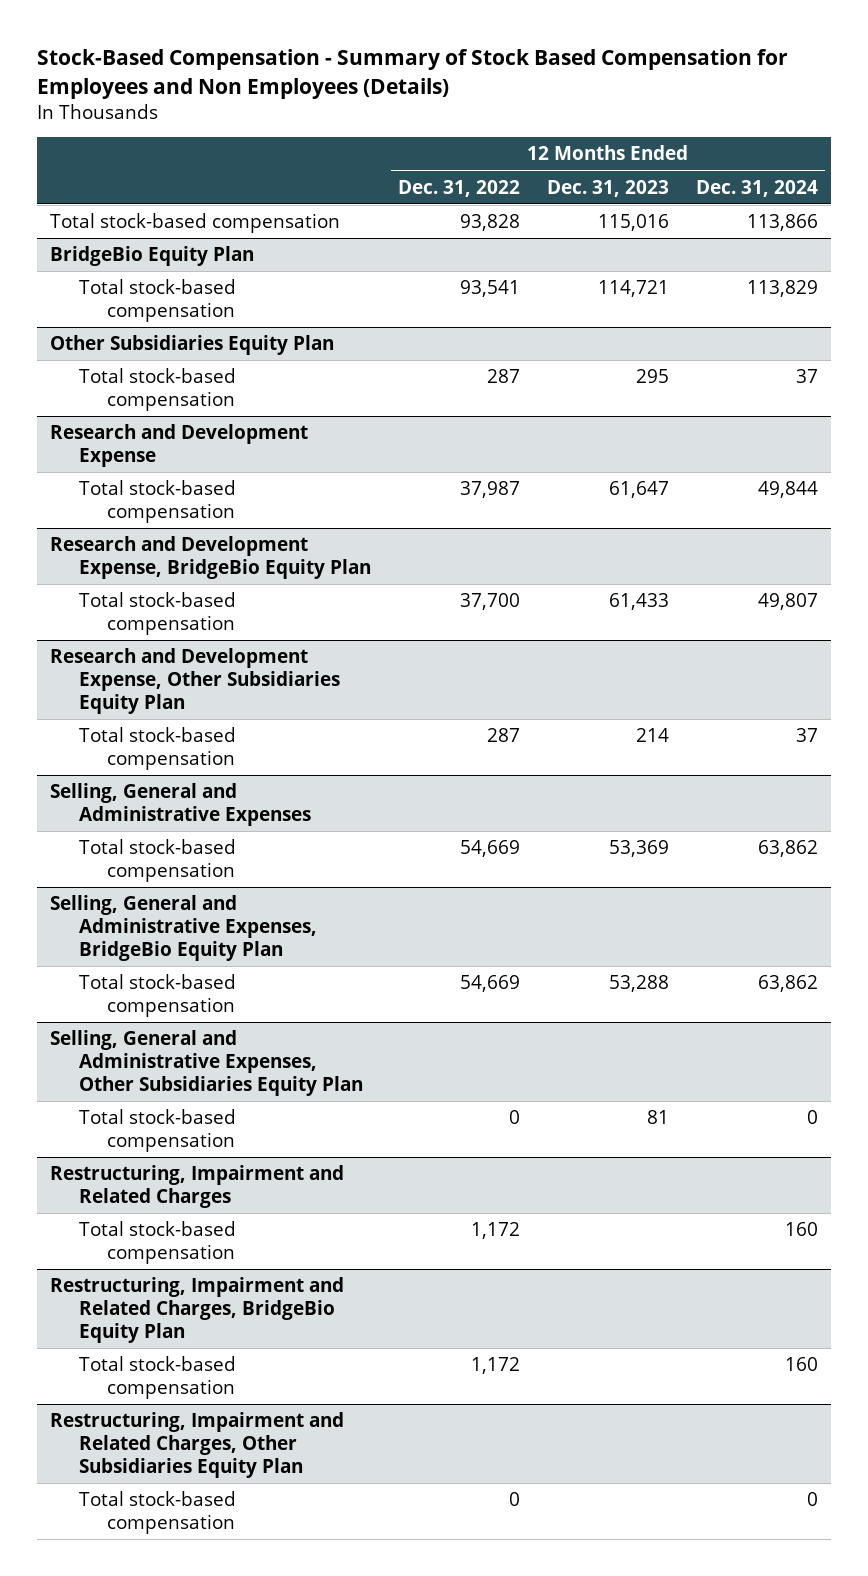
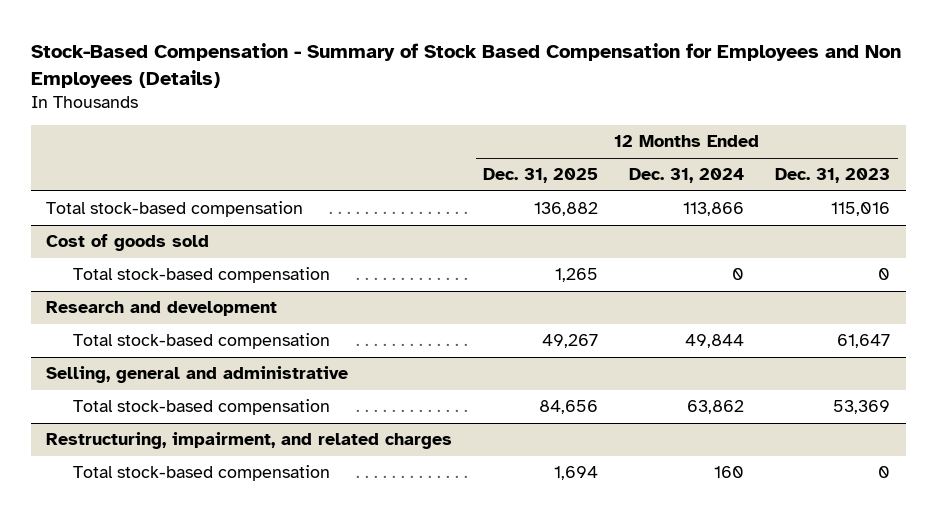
- | 12 Months Ended Dec. 31, 2022 | 12 Months Ended Dec. 31, 2023 | 12 Months Ended Dec. 31, 2024
+ | 12 Months Ended Dec. 31, 2025 | 12 Months Ended Dec. 31, 2024 | 12 Months Ended Dec. 31, 2023
- BridgeBio Equity Plan
- Total stock-based compensation | 93,541 | 114,721 | 113,829
- Other Subsidiaries Equity Plan
- Total stock-based compensation | 287 | 295 | 37
- Research and Development Expense
+ Cost of goods sold
+ Total stock-based compensation | 1,265 | 0 | 0
+ Research and development
- Research and Development Expense, BridgeBio Equity Plan
- Total stock-based compensation | 37,700 | 61,433 | 49,807
- Research and Development Expense, Other Subsidiaries Equity Plan
- Total stock-based compensation | 287 | 214 | 37
- Selling, General and Administrative Expenses
+ Selling, general and administrative
- Selling, General and Administrative Expenses, BridgeBio Equity Plan
- Total stock-based compensation | 54,669 | 53,288 | 63,862
- Selling, General and Administrative Expenses, Other Subsidiaries Equity Plan
- Total stock-based compensation | 0 | 81 | 0
- Restructuring, Impairment and Related Charges
- Total stock-based compensation | 1,172 | | 160
- Restructuring, Impairment and Related Charges, BridgeBio Equity Plan
- Total stock-based compensation | 1,172 | | 160
- Restructuring, Impairment and Related Charges, Other Subsidiaries Equity Plan
- Total stock-based compensation | 0 | | 0
+ Restructuring, impairment, and related charges
+ Total stock-based compensation | 1,694 | 160 | 0

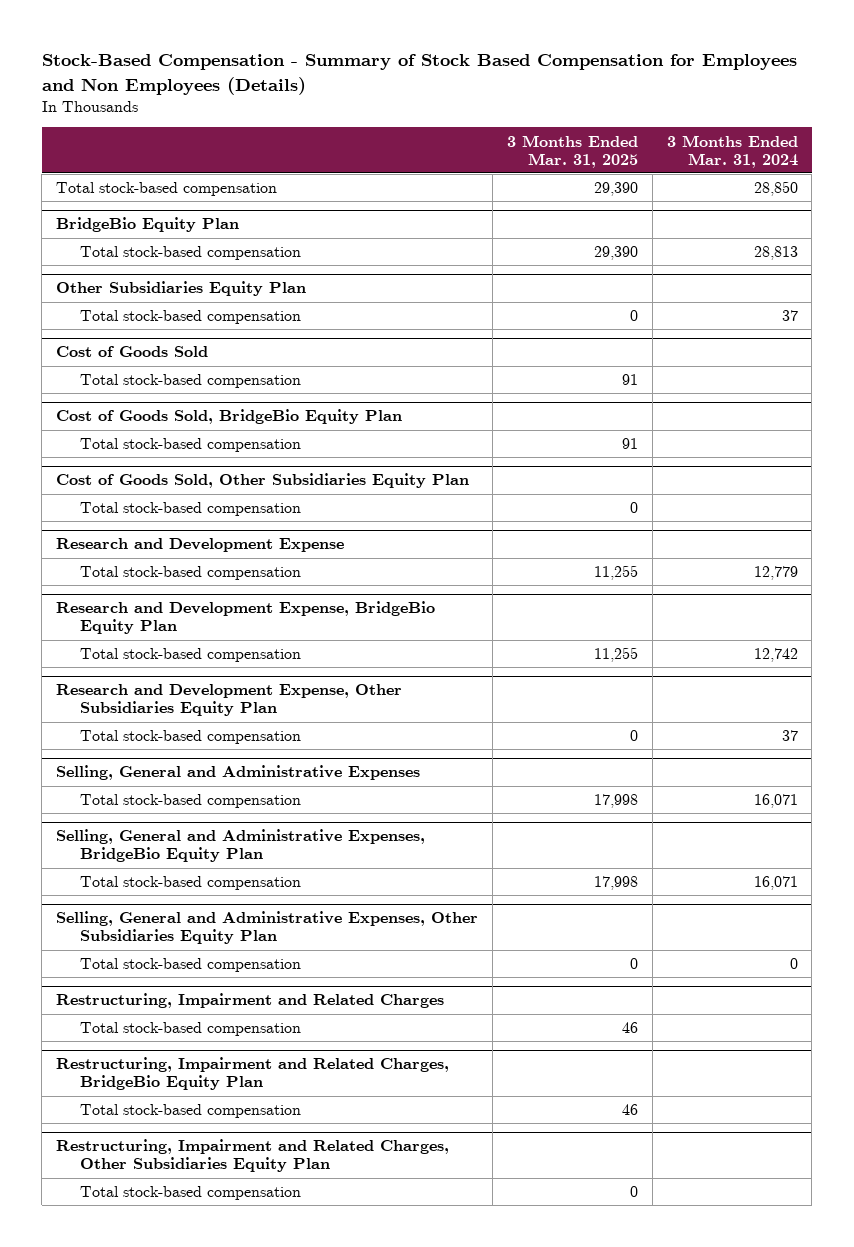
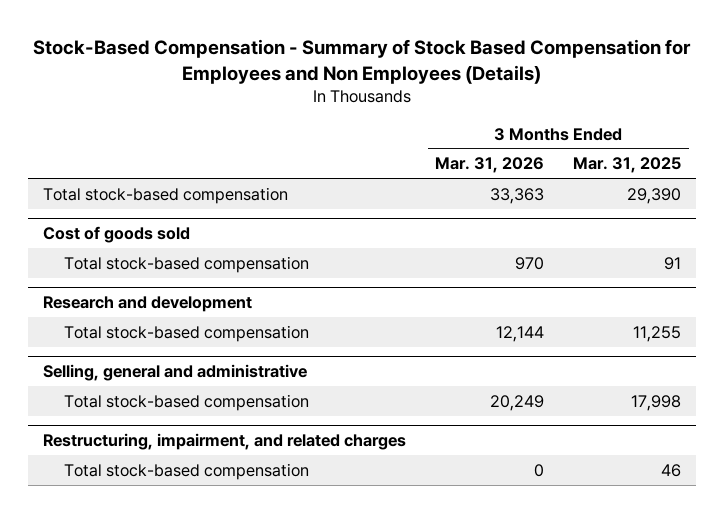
- | 3 Months Ended Mar. 31, 2025 | 3 Months Ended Mar. 31, 2024
+ | 3 Months Ended Mar. 31, 2026 | 3 Months Ended Mar. 31, 2025
- BridgeBio Equity Plan
- Total stock-based compensation | 29,390 | 28,813
- Other Subsidiaries Equity Plan
- Total stock-based compensation | 0 | 37
- Cost of Goods Sold
- Total stock-based compensation | 91 |
- Cost of Goods Sold, BridgeBio Equity Plan
+ Cost of goods sold
- Cost of Goods Sold, Other Subsidiaries Equity Plan
- Total stock-based compensation | 0 |
- Research and Development Expense
- Total stock-based compensation | 11,255 | 12,779
- Research and Development Expense, BridgeBio Equity Plan
+ Research and development
- Research and Development Expense, Other Subsidiaries Equity Plan
- Total stock-based compensation | 0 | 37
- Selling, General and Administrative Expenses
- Total stock-based compensation | 17,998 | 16,071
- Selling, General and Administrative Expenses, BridgeBio Equity Plan
+ Selling, general and administrative
- Selling, General and Administrative Expenses, Other Subsidiaries Equity Plan
- Total stock-based compensation | 0 | 0
- Restructuring, Impairment and Related Charges
- Total stock-based compensation | 46 |
- Restructuring, Impairment and Related Charges, BridgeBio Equity Plan
+ Restructuring, impairment, and related charges
- Restructuring, Impairment and Related Charges, Other Subsidiaries Equity Plan
- Total stock-based compensation | 0 |

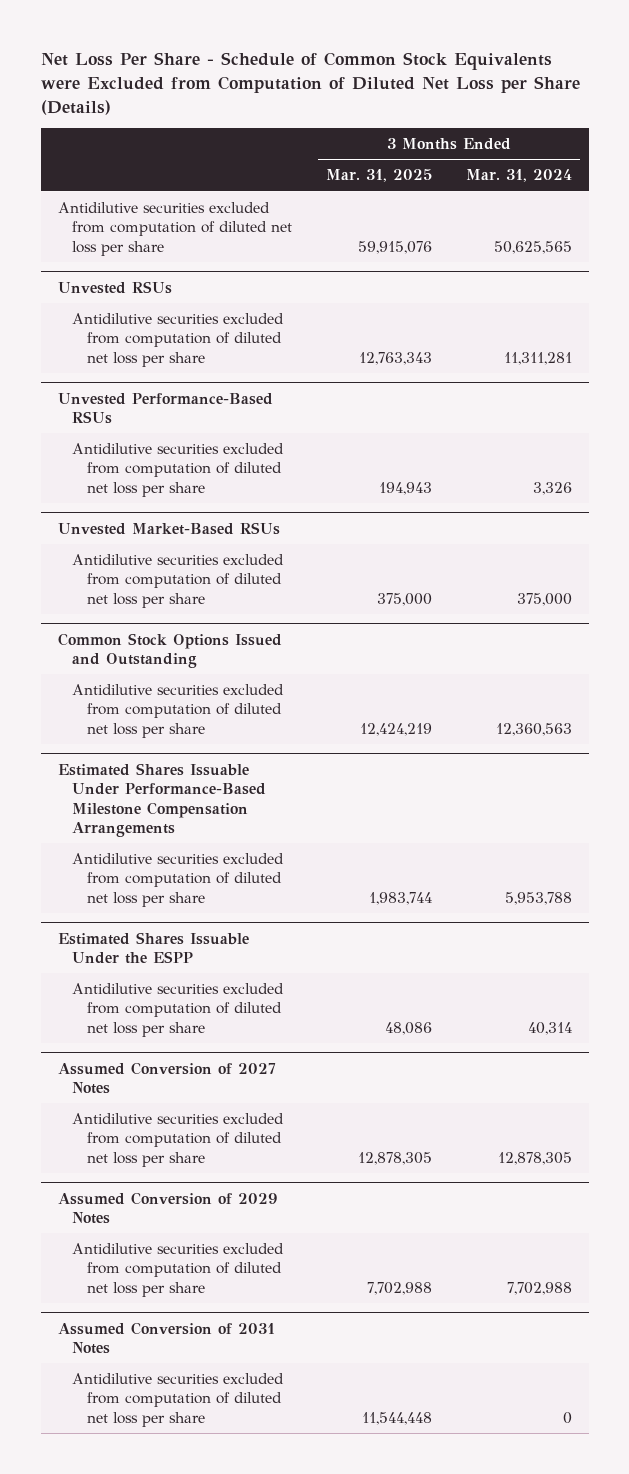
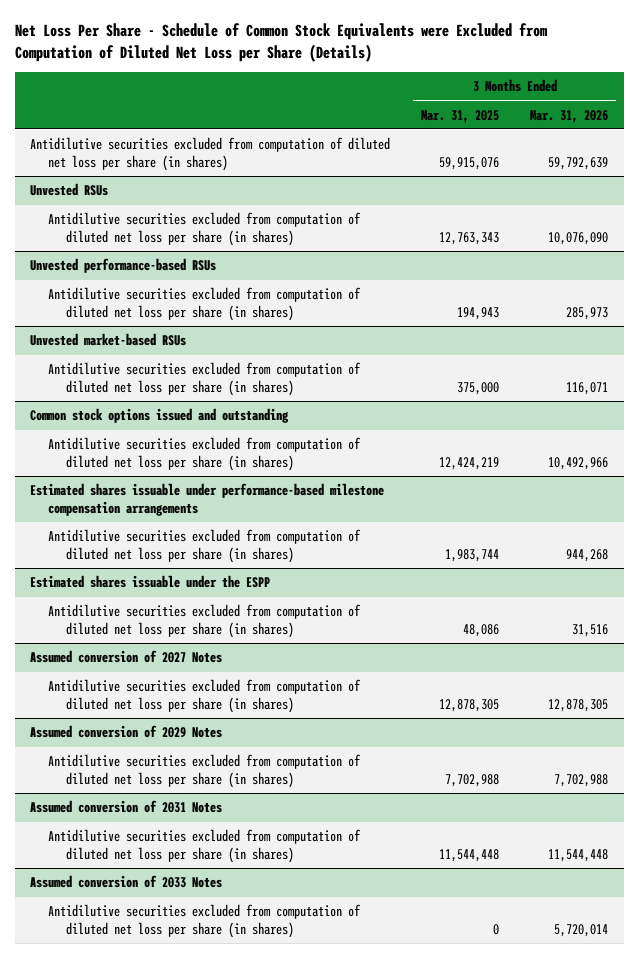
- | 3 Months Ended Mar. 31, 2025 | 3 Months Ended Mar. 31, 2024
+ | 3 Months Ended Mar. 31, 2025 | 3 Months Ended Mar. 31, 2026
- Antidilutive securities excluded from computation of diluted net loss per share | 59,915,076 | 50,625,565
+ Antidilutive securities excluded from computation of diluted net loss per share (in shares) | 59,915,076 | 59,792,639
@ Unvested RSUs
- Antidilutive securities excluded from computation of diluted net loss per share | 12,763,343 | 11,311,281
- Unvested Performance-Based RSUs
- Antidilutive securities excluded from computation of diluted net loss per share | 194,943 | 3,326
- Unvested Market-Based RSUs
- Antidilutive securities excluded from computation of diluted net loss per share | 375,000 | 375,000
- Common Stock Options Issued and Outstanding
- Antidilutive securities excluded from computation of diluted net loss per share | 12,424,219 | 12,360,563
- Estimated Shares Issuable Under Performance-Based Milestone Compensation Arrangements
- Antidilutive securities excluded from computation of diluted net loss per share | 1,983,744 | 5,953,788
- Estimated Shares Issuable Under the ESPP
- Antidilutive securities excluded from computation of diluted net loss per share | 48,086 | 40,314
- Assumed Conversion of 2027 Notes
- Antidilutive securities excluded from computation of diluted net loss per share | 12,878,305 | 12,878,305
- Assumed Conversion of 2029 Notes
- Antidilutive securities excluded from computation of diluted net loss per share | 7,702,988 | 7,702,988
- Assumed Conversion of 2031 Notes
- Antidilutive securities excluded from computation of diluted net loss per share | 11,544,448 | 0
@ Unvested RSUs
+ Antidilutive securities excluded from computation of diluted net loss per share (in shares) | 12,763,343 | 10,076,090
+ Unvested performance-based RSUs
+ Antidilutive securities excluded from computation of diluted net loss per share (in shares) | 194,943 | 285,973
+ Unvested market-based RSUs
+ Antidilutive securities excluded from computation of diluted net loss per share (in shares) | 375,000 | 116,071
+ Common stock options issued and outstanding
+ Antidilutive securities excluded from computation of diluted net loss per share (in shares) | 12,424,219 | 10,492,966
+ Estimated shares issuable under performance-based milestone compensation arrangements
+ Antidilutive securities excluded from computation of diluted net loss per share (in shares) | 1,983,744 | 944,268
+ Estimated shares issuable under the ESPP
+ Antidilutive securities excluded from computation of diluted net loss per share (in shares) | 48,086 | 31,516
+ Assumed conversion of 2027 Notes
+ Antidilutive securities excluded from computation of diluted net loss per share (in shares) | 12,878,305 | 12,878,305
+ Assumed conversion of 2029 Notes
+ Antidilutive securities excluded from computation of diluted net loss per share (in shares) | 7,702,988 | 7,702,988
+ Assumed conversion of 2031 Notes
+ Antidilutive securities excluded from computation of diluted net loss per share (in shares) | 11,544,448 | 11,544,448
+ Assumed conversion of 2033 Notes
+ Antidilutive securities excluded from computation of diluted net loss per share (in shares) | 0 | 5,720,014

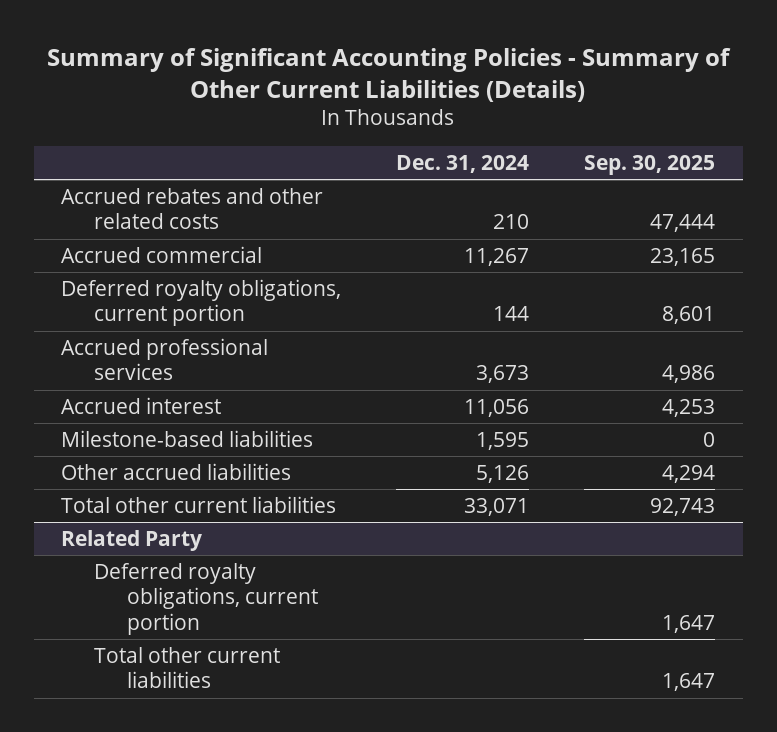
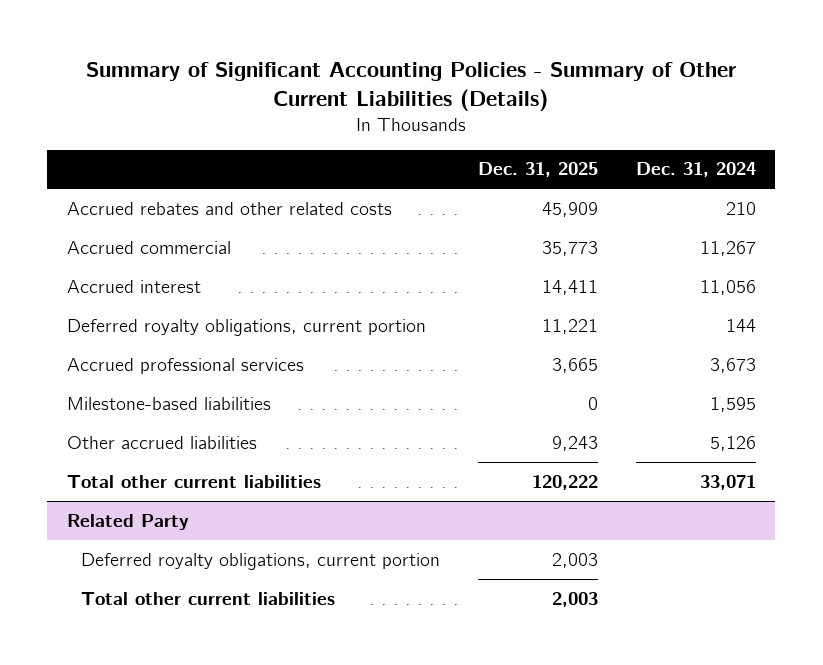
- | Dec. 31, 2024 | Sep. 30, 2025
+ | Dec. 31, 2025 | Dec. 31, 2024
moved up: Accrued interest | 14,411 | 11,056

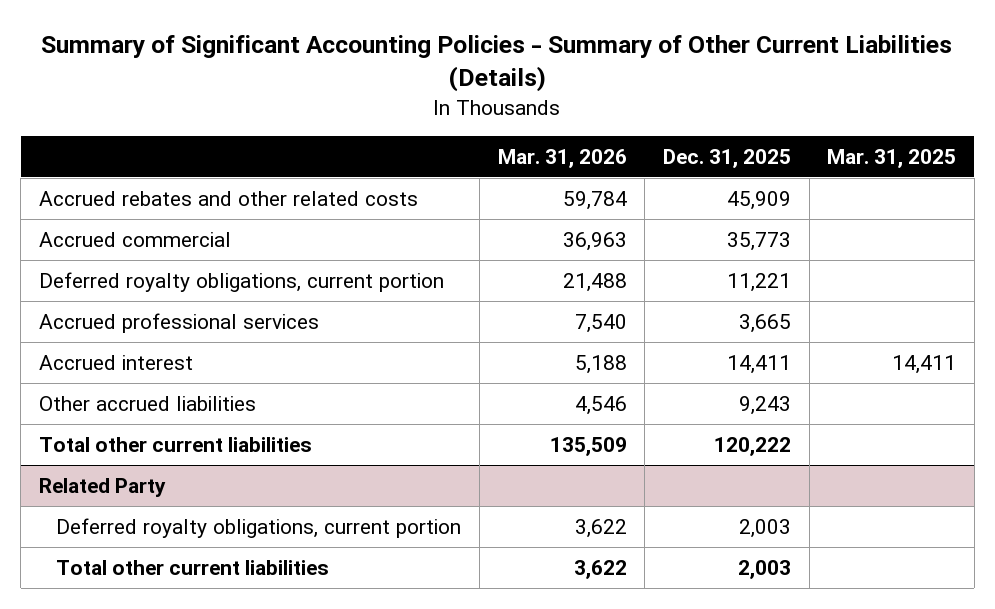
- | Dec. 31, 2025 | Dec. 31, 2024
+ | Mar. 31, 2026 | Dec. 31, 2025 | Mar. 31, 2025
- Milestone-based liabilities | 0 | 1,595
moved down: Accrued interest | 5,188 | 14,411 | 14,411

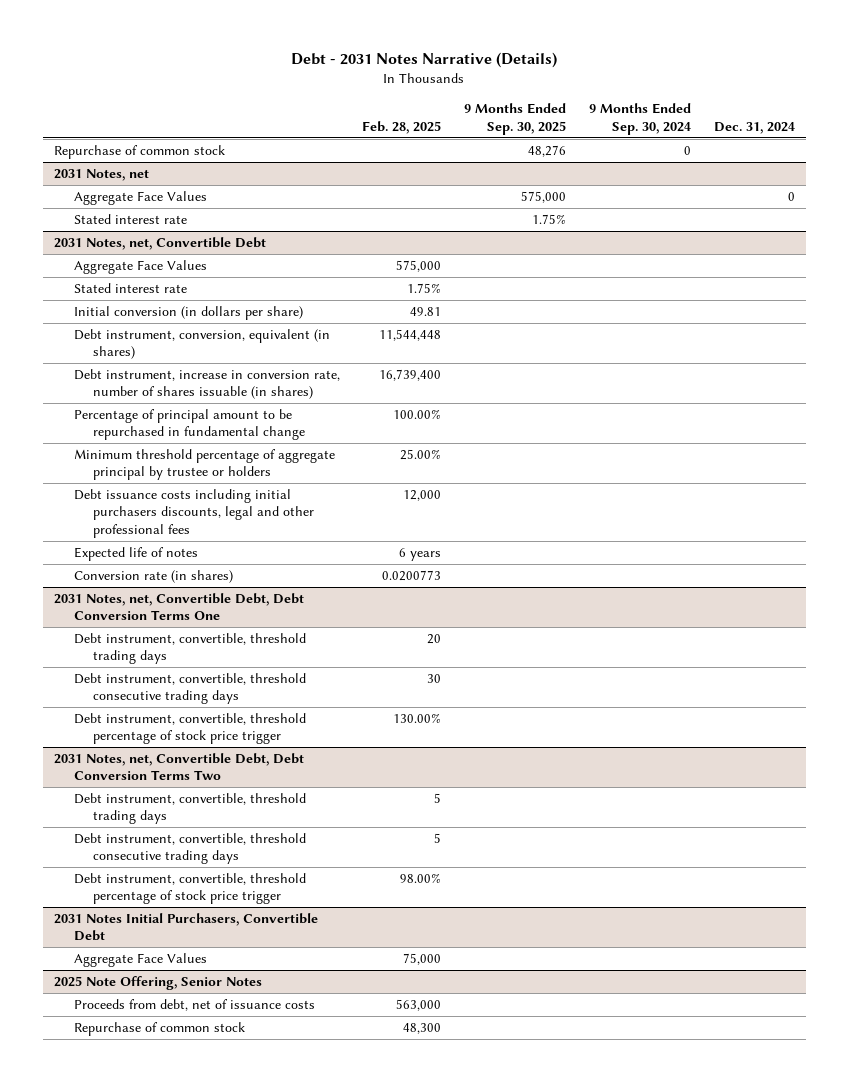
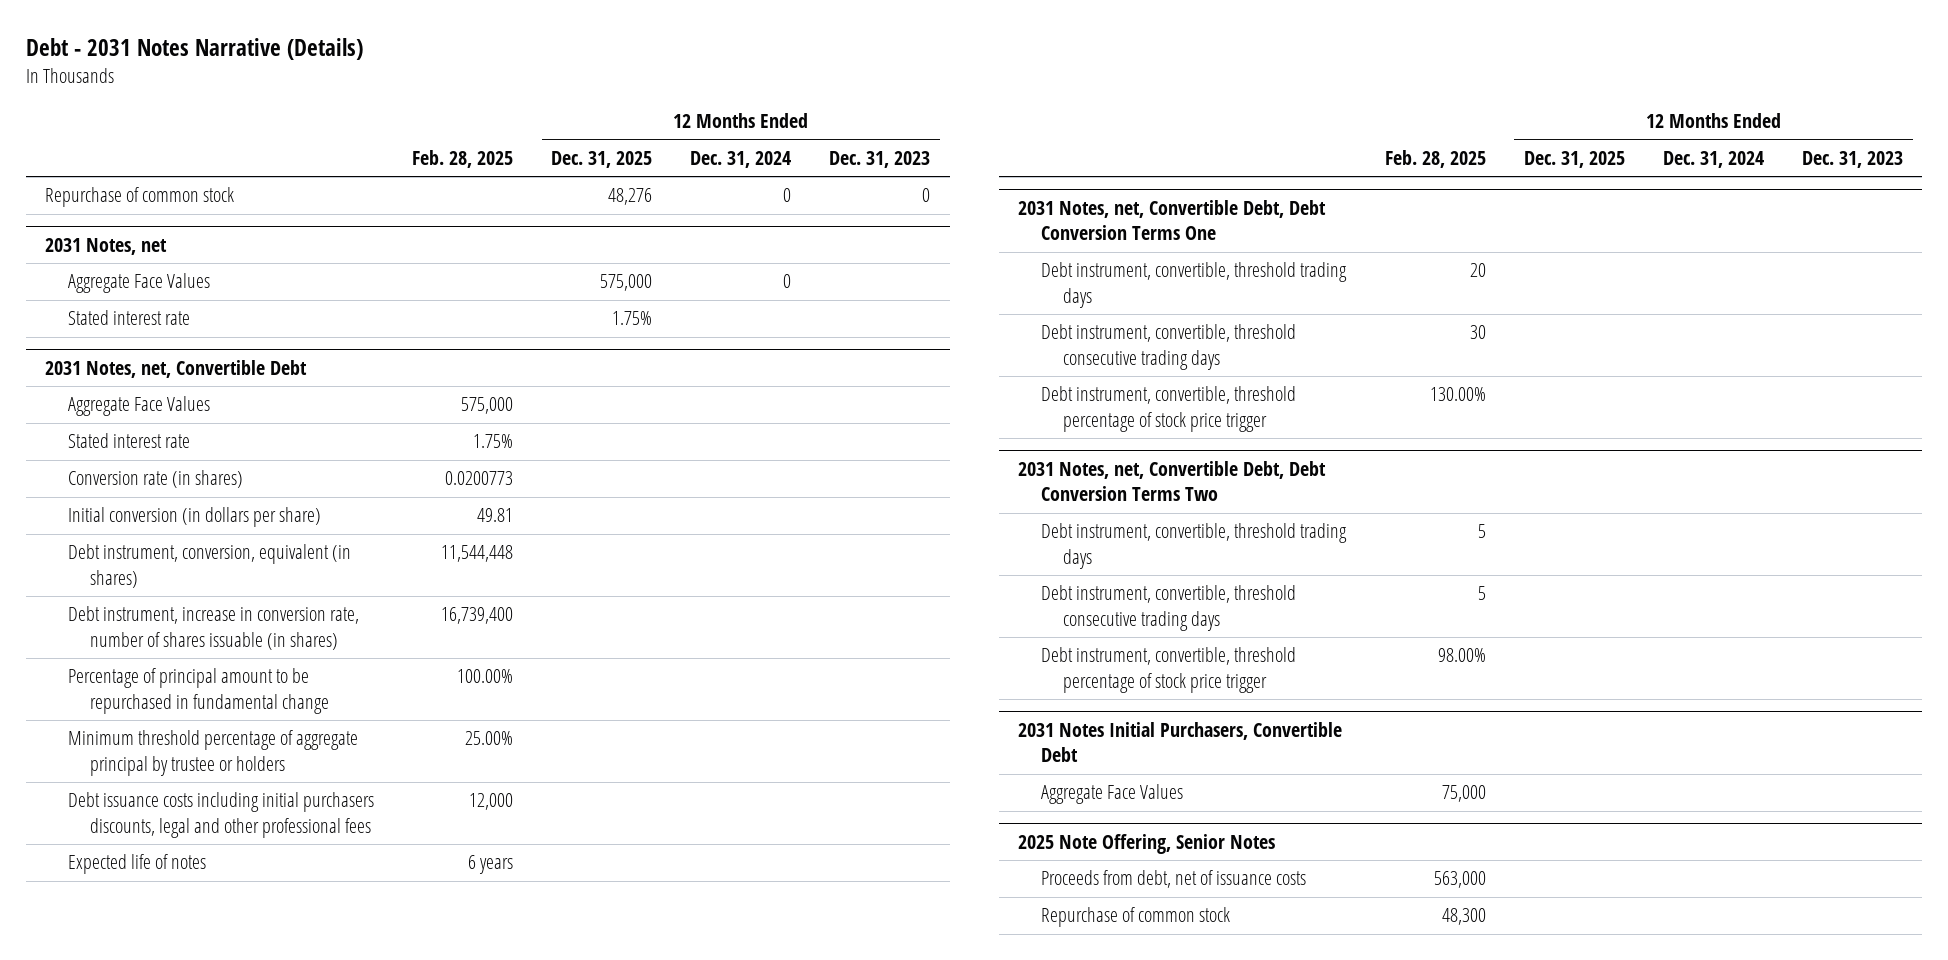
- | Feb. 28, 2025 | 9 Months Ended Sep. 30, 2025 | 9 Months Ended Sep. 30, 2024 | Dec. 31, 2024
+ | Feb. 28, 2025 | 12 Months Ended Dec. 31, 2025 | 12 Months Ended Dec. 31, 2024 | 12 Months Ended Dec. 31, 2023
@ 2031 Notes, net, Convertible Debt
moved up: Conversion rate (in shares) | 0.0200773 | | |

